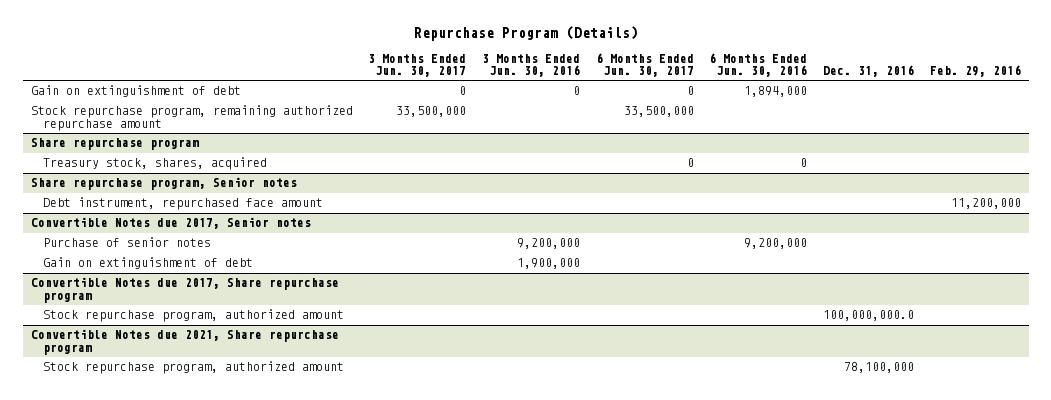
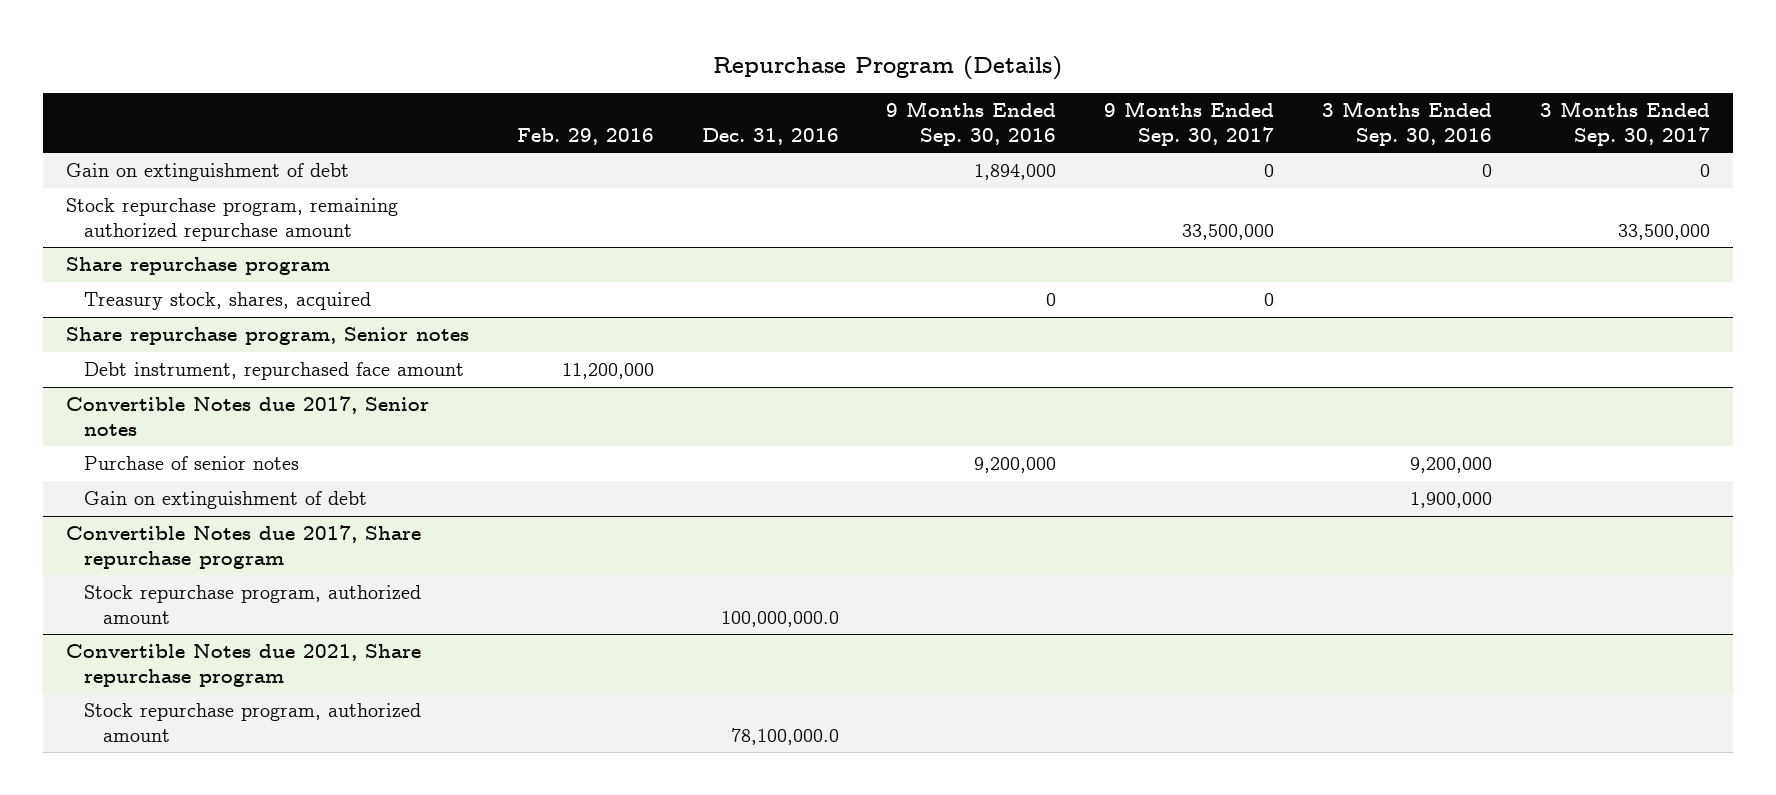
- | 3 Months Ended Jun. 30, 2017 | 3 Months Ended Jun. 30, 2016 | 6 Months Ended Jun. 30, 2017 | 6 Months Ended Jun. 30, 2016 | Dec. 31, 2016 | Feb. 29, 2016
+ | Feb. 29, 2016 | Dec. 31, 2016 | 9 Months Ended Sep. 30, 2016 | 9 Months Ended Sep. 30, 2017 | 3 Months Ended Sep. 30, 2016 | 3 Months Ended Sep. 30, 2017
@ Convertible Notes due 2021, Share repurchase program
- Stock repurchase program, authorized amount | | | | | 78,100,000 |
+ Stock repurchase program, authorized amount | | 78,100,000.0 | | | |

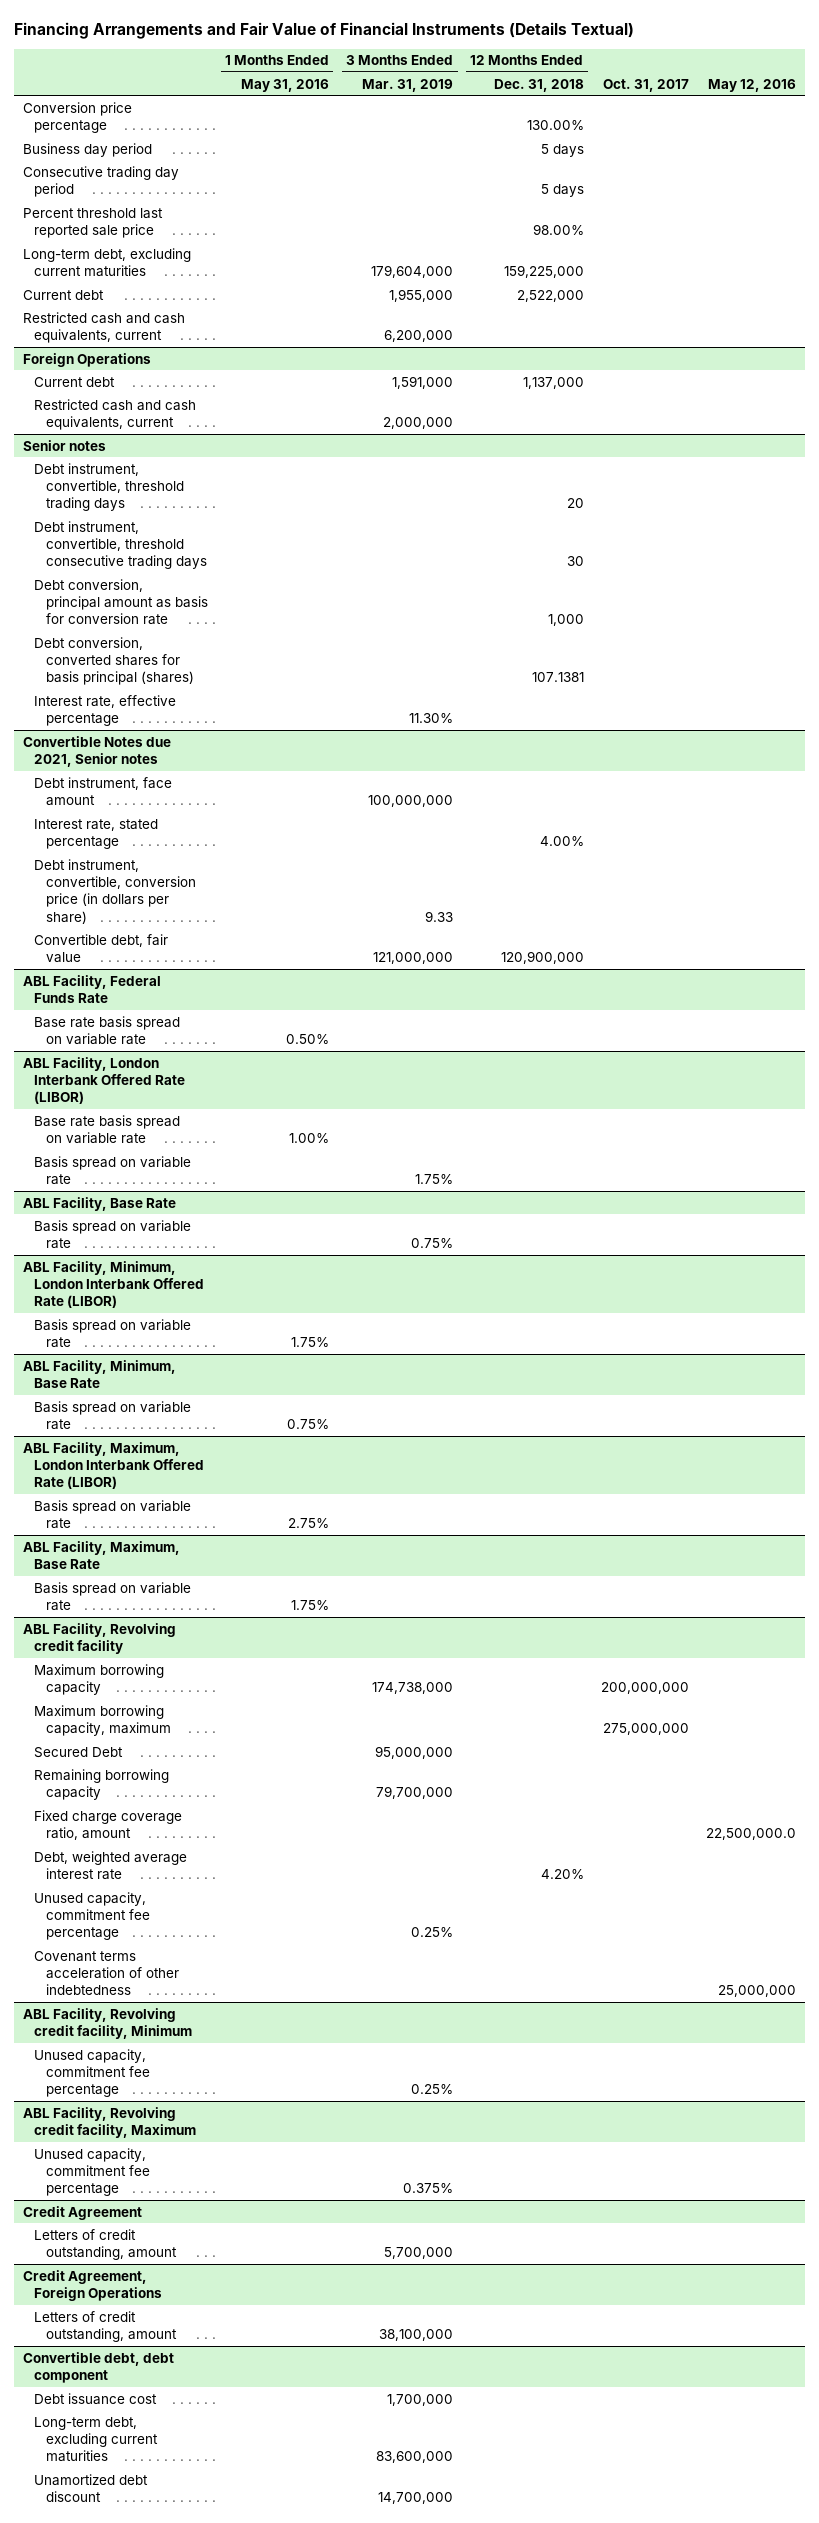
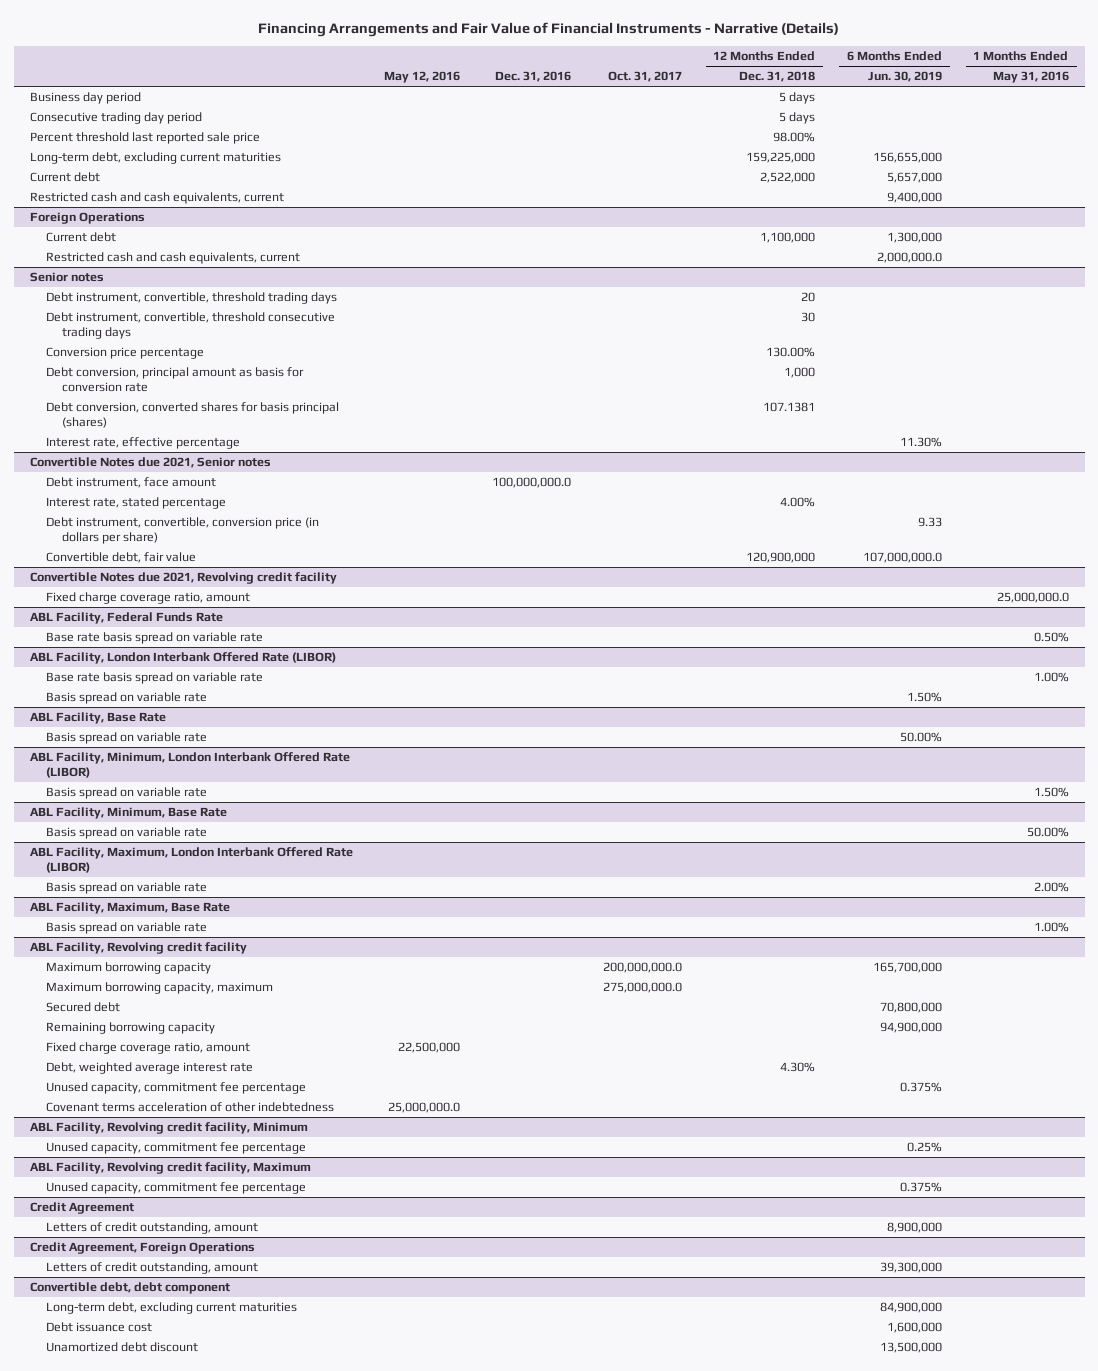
- Financing Arrangements and Fair Value of Financial Instruments (Details Textual)
+ Financing Arrangements and Fair Value of Financial Instruments - Narrative (Details)
- | 1 Months Ended May 31, 2016 | 3 Months Ended Mar. 31, 2019 | 12 Months Ended Dec. 31, 2018 | Oct. 31, 2017 | May 12, 2016
+ | May 12, 2016 | Dec. 31, 2016 | Oct. 31, 2017 | 12 Months Ended Dec. 31, 2018 | 6 Months Ended Jun. 30, 2019 | 1 Months Ended May 31, 2016
- Conversion price percentage | | | 130.00% | |
@ Foreign Operations
- Current debt | | 1,591,000 | 1,137,000 | |
+ Current debt | | | | 1,100,000 | 1,300,000 |
@ Senior notes
+ Conversion price percentage | | | | 130.00% | |
+ Convertible Notes due 2021, Revolving credit facility
+ Fixed charge coverage ratio, amount | | | | | | 25,000,000.0
@ ABL Facility, Minimum, London Interbank Offered Rate (LIBOR)
- Basis spread on variable rate | 1.75% | | | |
+ Basis spread on variable rate | | | | | | 1.50%
@ ABL Facility, Minimum, Base Rate
- Basis spread on variable rate | 0.75% | | | |
+ Basis spread on variable rate | | | | | | 50.00%
@ ABL Facility, Maximum, London Interbank Offered Rate (LIBOR)
- Basis spread on variable rate | 2.75% | | | |
+ Basis spread on variable rate | | | | | | 2.00%
@ ABL Facility, Maximum, Base Rate
- Basis spread on variable rate | 1.75% | | | |
+ Basis spread on variable rate | | | | | | 1.00%
@ ABL Facility, Revolving credit facility
- Maximum borrowing capacity | | 174,738,000 | | 200,000,000 |
- Maximum borrowing capacity, maximum | | | | 275,000,000 |
- Secured Debt | | 95,000,000 | | |
+ Maximum borrowing capacity | | | 200,000,000.0 | | 165,700,000 |
+ Maximum borrowing capacity, maximum | | | 275,000,000.0 | | |
+ Secured debt | | | | | 70,800,000 |
- Fixed charge coverage ratio, amount | | | | | 22,500,000.0
- Debt, weighted average interest rate | | | 4.20% | |
+ Fixed charge coverage ratio, amount | 22,500,000 | | | | |
+ Debt, weighted average interest rate | | | | 4.30% | |
- Covenant terms acceleration of other indebtedness | | | | | 25,000,000
+ Covenant terms acceleration of other indebtedness | 25,000,000.0 | | | | |
@ Convertible debt, debt component
moved down: Debt issuance cost | | | | | 1,600,000 |

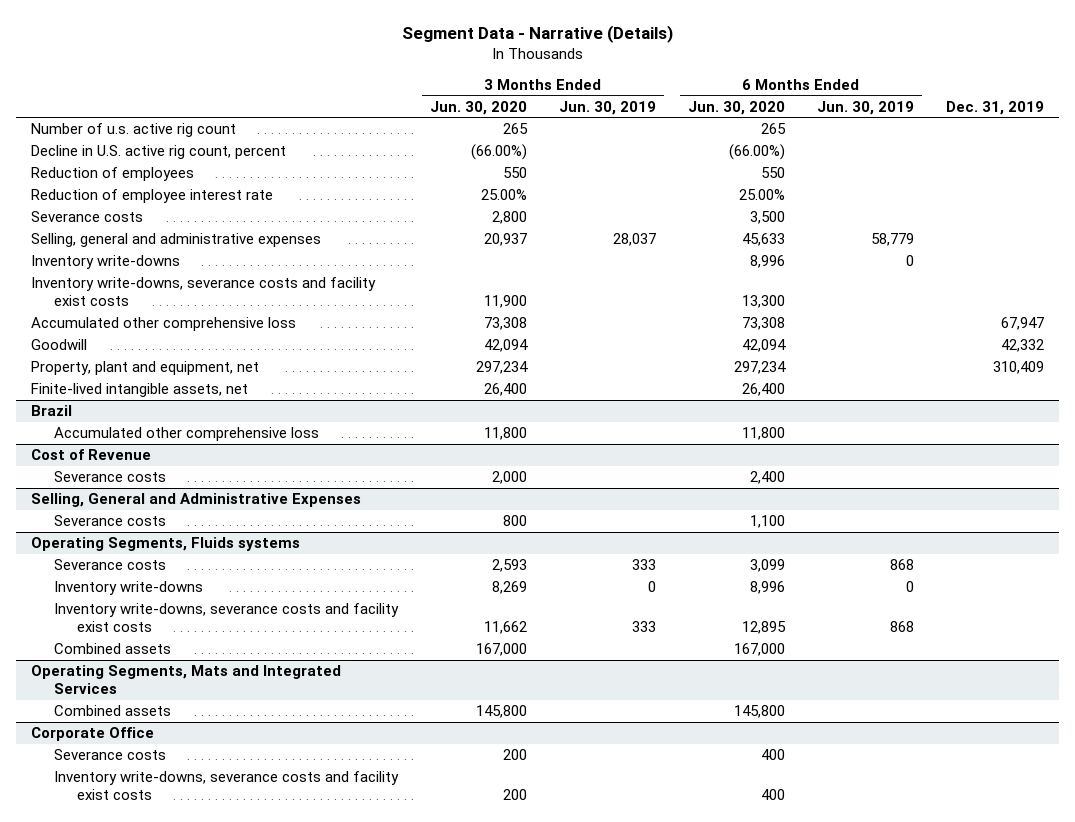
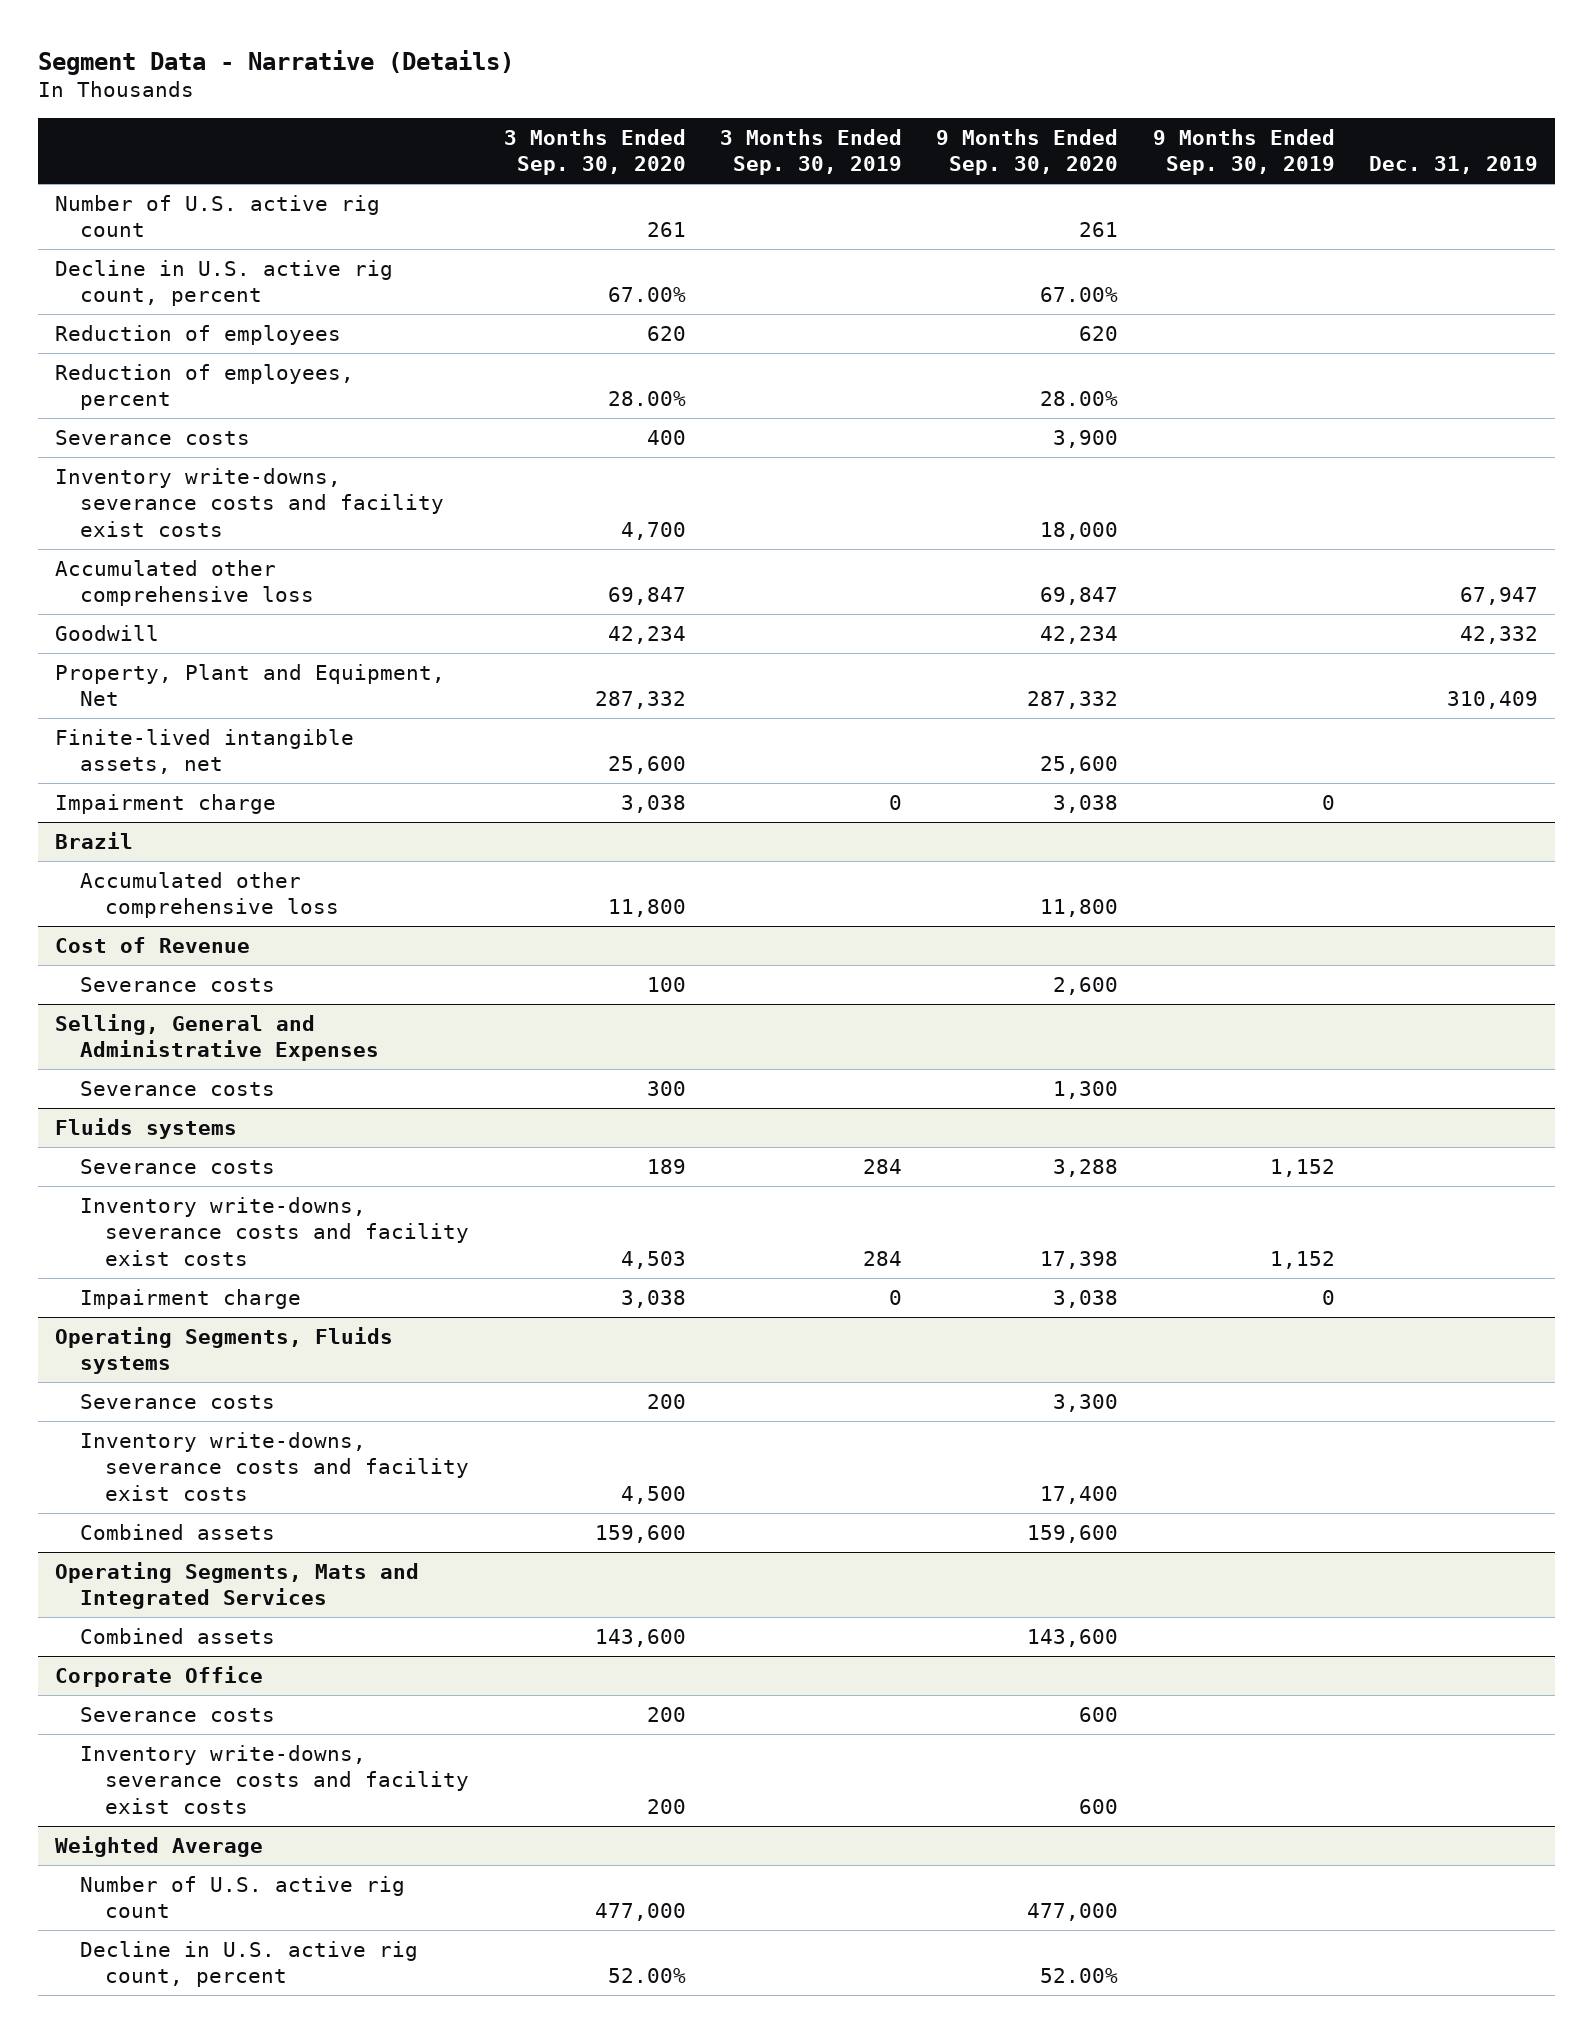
- | 3 Months Ended Jun. 30, 2020 | 3 Months Ended Jun. 30, 2019 | 6 Months Ended Jun. 30, 2020 | 6 Months Ended Jun. 30, 2019 | Dec. 31, 2019
+ | 3 Months Ended Sep. 30, 2020 | 3 Months Ended Sep. 30, 2019 | 9 Months Ended Sep. 30, 2020 | 9 Months Ended Sep. 30, 2019 | Dec. 31, 2019
- Number of u.s. active rig count | 265 | | 265 | |
+ Number of U.S. active rig count | 261 | | 261 | |
- Reduction of employee interest rate | 25.00% | | 25.00% | |
+ Reduction of employees, percent | 28.00% | | 28.00% | |
- Selling, general and administrative expenses | 20,937 | 28,037 | 45,633 | 58,779 |
- Inventory write-downs | | | 8,996 | 0 |
- Property, plant and equipment, net | 297,234 | | 297,234 | | 310,409
+ Property, Plant and Equipment, Net | 287,332 | | 287,332 | | 310,409
+ Impairment charge | 3,038 | 0 | 3,038 | 0 |
+ Fluids systems
+ Severance costs | 189 | 284 | 3,288 | 1,152 |
+ Inventory write-downs, severance costs and facility exist costs | 4,503 | 284 | 17,398 | 1,152 |
+ Impairment charge | 3,038 | 0 | 3,038 | 0 |
@ Operating Segments, Fluids systems
- Inventory write-downs | 8,269 | 0 | 8,996 | 0 |
+ Weighted Average
+ Number of U.S. active rig count | 477,000 | | 477,000 | |
+ Decline in U.S. active rig count, percent | 52.00% | | 52.00% | |

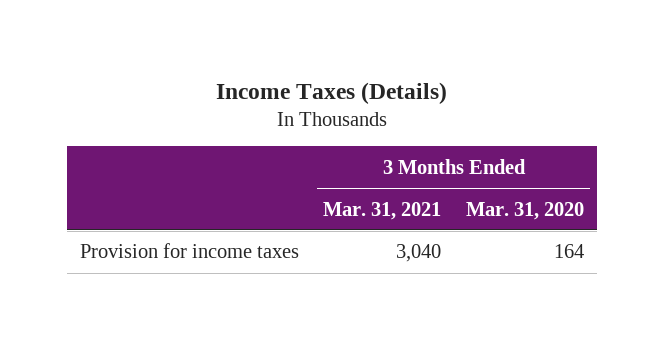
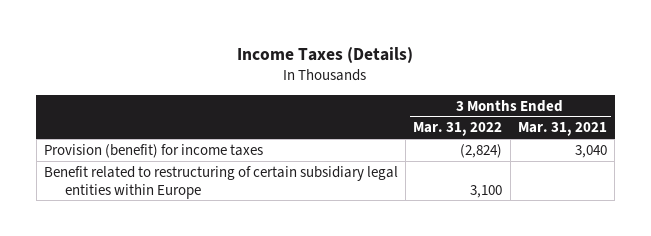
- | 3 Months Ended Mar. 31, 2021 | 3 Months Ended Mar. 31, 2020
+ | 3 Months Ended Mar. 31, 2022 | 3 Months Ended Mar. 31, 2021
- Provision for income taxes | 3,040 | 164
+ Provision (benefit) for income taxes | (2,824) | 3,040
+ Benefit related to restructuring of certain subsidiary legal entities within Europe | 3,100 |

